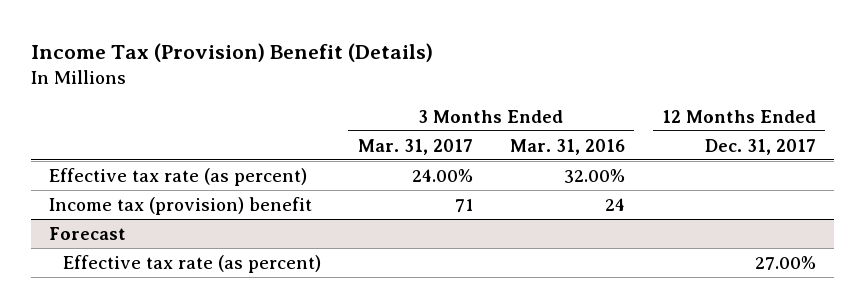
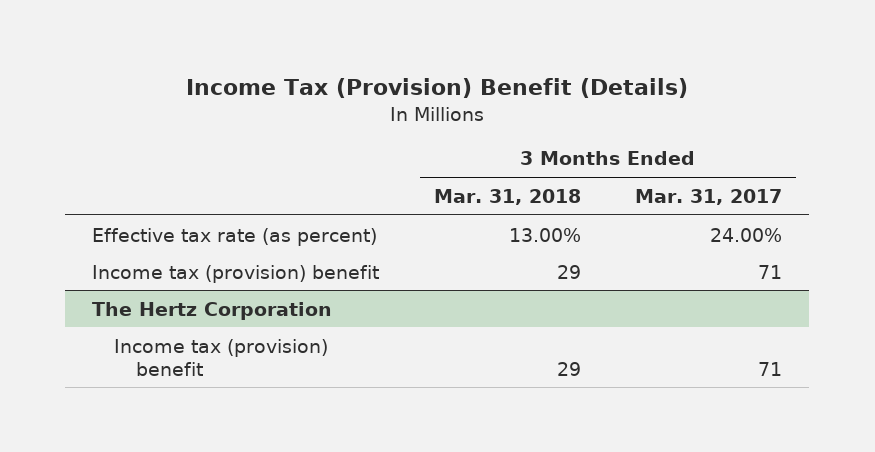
- | 3 Months Ended Mar. 31, 2017 | 3 Months Ended Mar. 31, 2016 | 12 Months Ended Dec. 31, 2017
+ | 3 Months Ended Mar. 31, 2018 | 3 Months Ended Mar. 31, 2017
- Forecast
- Effective tax rate (as percent) | | | 27.00%
+ The Hertz Corporation
+ Income tax (provision) benefit | 29 | 71

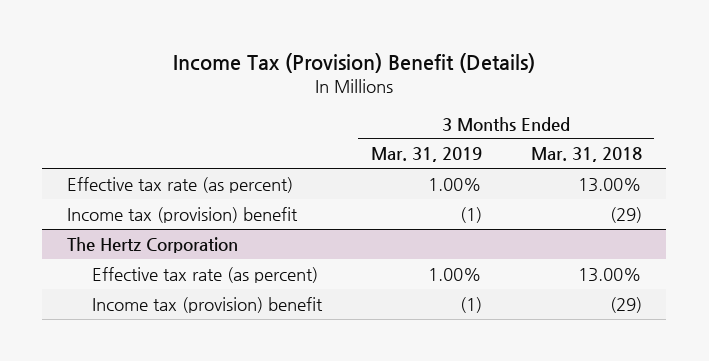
- | 3 Months Ended Mar. 31, 2018 | 3 Months Ended Mar. 31, 2017
+ | 3 Months Ended Mar. 31, 2019 | 3 Months Ended Mar. 31, 2018
- Income tax (provision) benefit | 29 | 71
+ Income tax (provision) benefit | (1) | (29)
@ The Hertz Corporation
- Income tax (provision) benefit | 29 | 71
+ Effective tax rate (as percent) | 1.00% | 13.00%
+ Income tax (provision) benefit | (1) | (29)

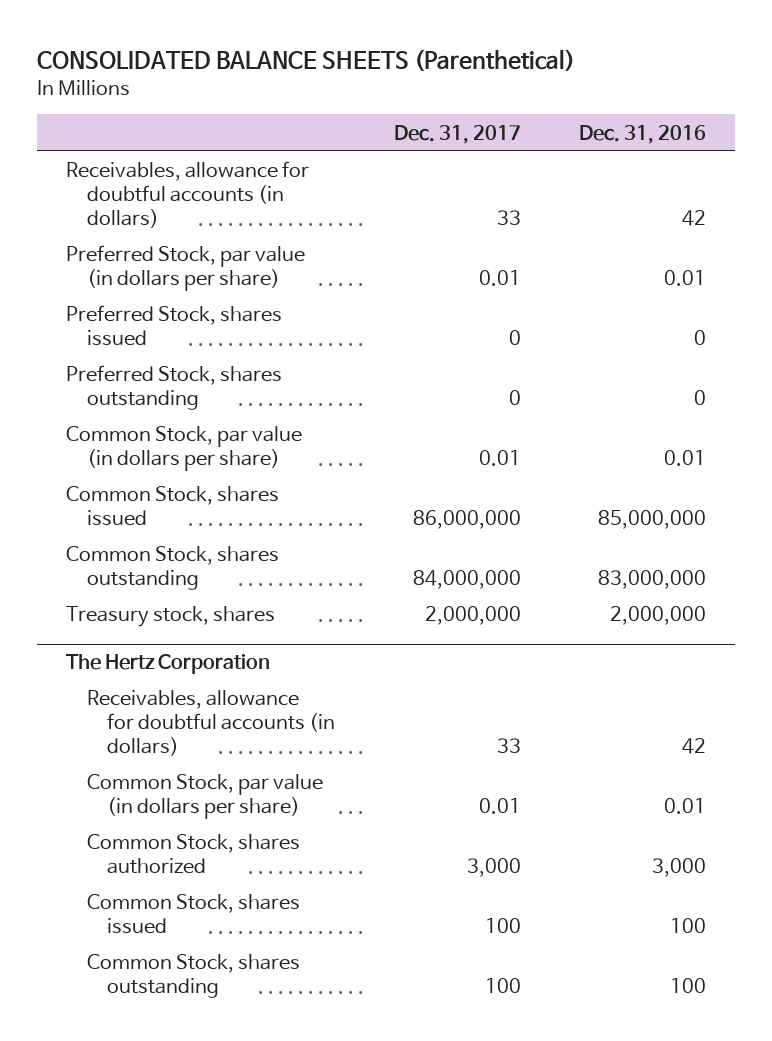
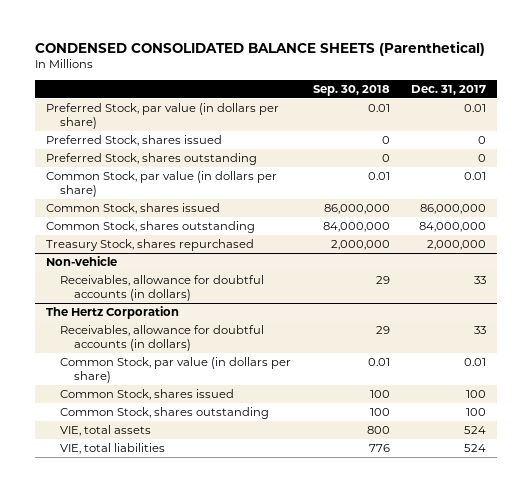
- CONSOLIDATED BALANCE SHEETS (Parenthetical)
+ CONDENSED CONSOLIDATED BALANCE SHEETS (Parenthetical)
- | Dec. 31, 2017 | Dec. 31, 2016
+ | Sep. 30, 2018 | Dec. 31, 2017
- Receivables, allowance for doubtful accounts (in dollars) | 33 | 42
- Treasury stock, shares | 2,000,000 | 2,000,000
+ Treasury Stock, shares repurchased | 2,000,000 | 2,000,000
+ Non-vehicle
+ Receivables, allowance for doubtful accounts (in dollars) | 29 | 33
@ The Hertz Corporation
- Common Stock, shares authorized | 3,000 | 3,000
+ VIE, total assets | 800 | 524
+ VIE, total liabilities | 776 | 524

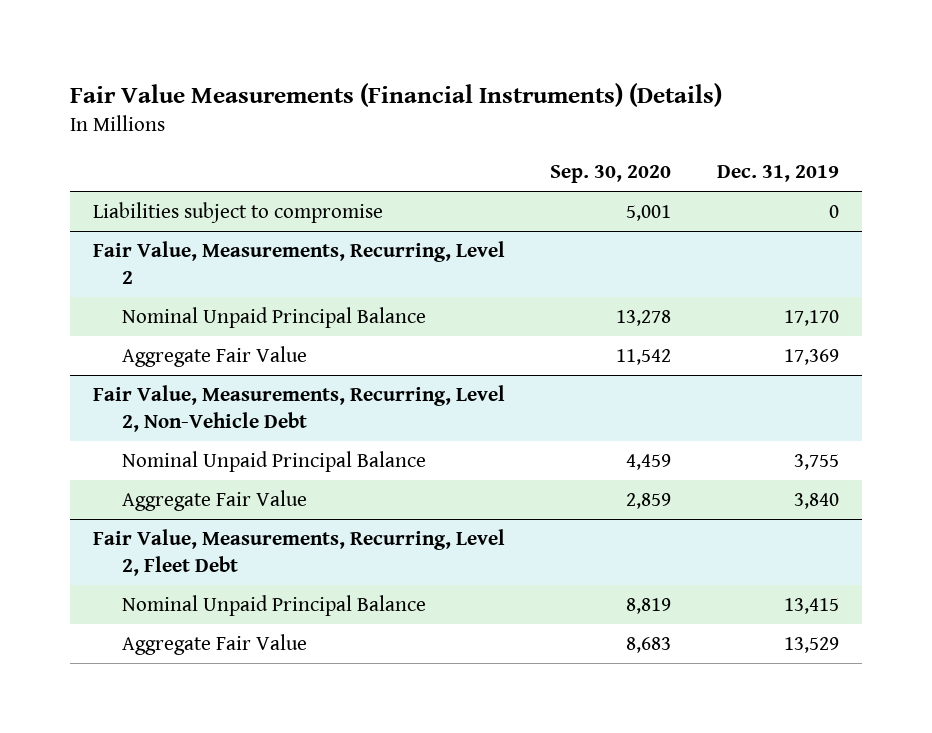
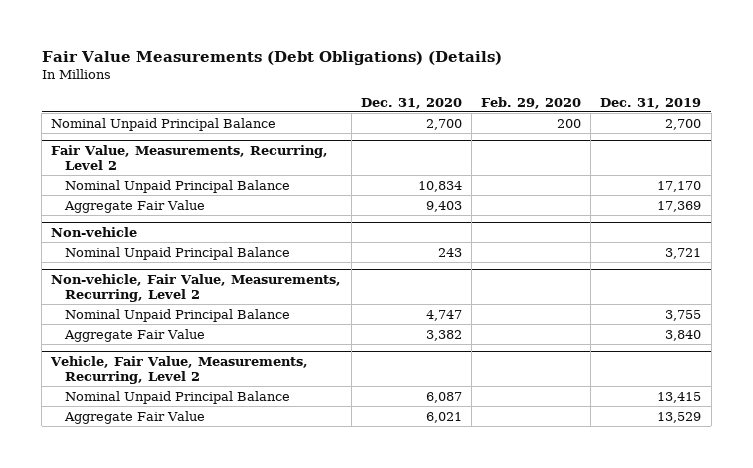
- Fair Value Measurements (Financial Instruments) (Details)
+ Fair Value Measurements (Debt Obligations) (Details)
- | Sep. 30, 2020 | Dec. 31, 2019
+ | Dec. 31, 2020 | Feb. 29, 2020 | Dec. 31, 2019
- Liabilities subject to compromise | 5,001 | 0
+ Nominal Unpaid Principal Balance | 2,700 | 200 | 2,700
- Fair Value, Measurements, Recurring, Level 2, Non-Vehicle Debt
+ Non-vehicle
+ Nominal Unpaid Principal Balance | 243 | | 3,721
+ Non-vehicle, Fair Value, Measurements, Recurring, Level 2
- Fair Value, Measurements, Recurring, Level 2, Fleet Debt
+ Vehicle, Fair Value, Measurements, Recurring, Level 2

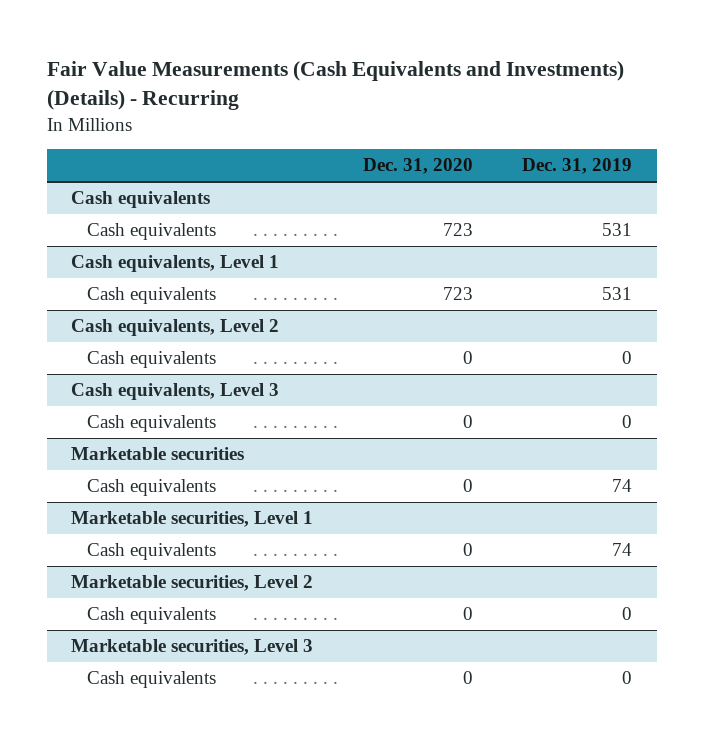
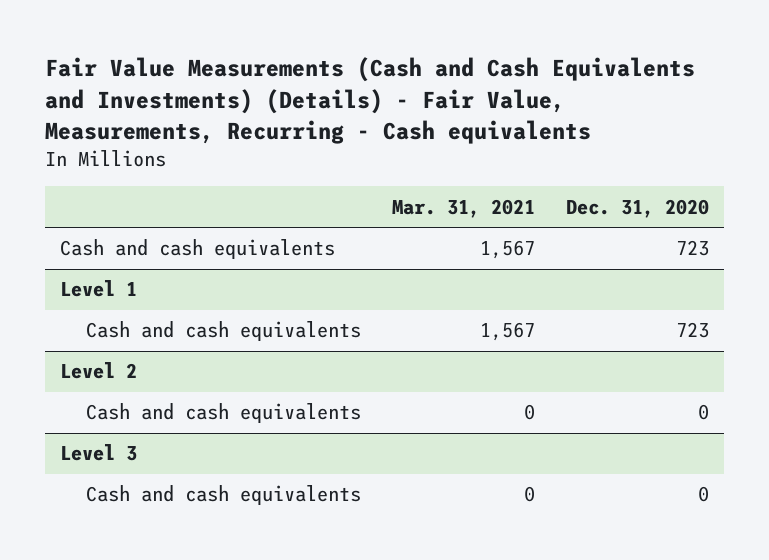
- Fair Value Measurements (Cash Equivalents and Investments) (Details) - Recurring
+ Fair Value Measurements (Cash and Cash Equivalents and Investments) (Details) - Fair Value, Measurements, Recurring - Cash equivalents
- | Dec. 31, 2020 | Dec. 31, 2019
+ | Mar. 31, 2021 | Dec. 31, 2020
- Cash equivalents
- Cash equivalents | 723 | 531
- Cash equivalents, Level 1
- Cash equivalents | 723 | 531
- Cash equivalents, Level 2
- Cash equivalents | 0 | 0
- Cash equivalents, Level 3
- Cash equivalents | 0 | 0
- Marketable securities
- Cash equivalents | 0 | 74
- Marketable securities, Level 1
- Cash equivalents | 0 | 74
- Marketable securities, Level 2
- Cash equivalents | 0 | 0
- Marketable securities, Level 3
- Cash equivalents | 0 | 0
+ Cash and cash equivalents | 1,567 | 723
+ Level 1
+ Cash and cash equivalents | 1,567 | 723
+ Level 2
+ Cash and cash equivalents | 0 | 0
+ Level 3
+ Cash and cash equivalents | 0 | 0

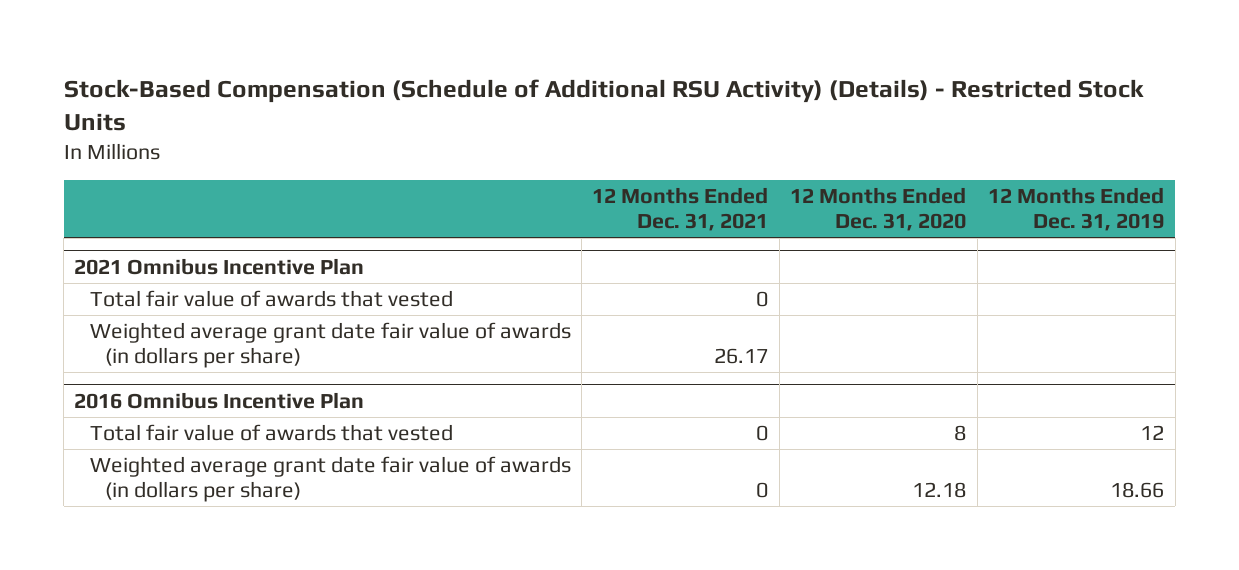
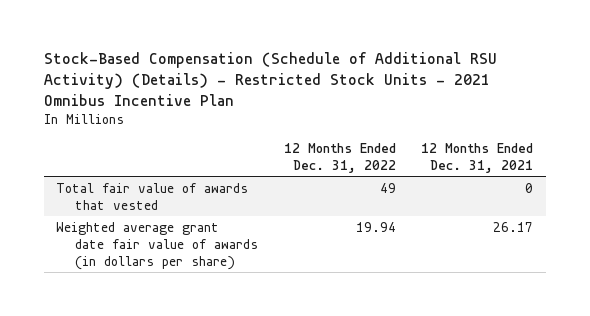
- Stock-Based Compensation (Schedule of Additional RSU Activity) (Details) - Restricted Stock Units
+ Stock-Based Compensation (Schedule of Additional RSU Activity) (Details) - Restricted Stock Units - 2021 Omnibus Incentive Plan
- | 12 Months Ended Dec. 31, 2021 | 12 Months Ended Dec. 31, 2020 | 12 Months Ended Dec. 31, 2019
+ | 12 Months Ended Dec. 31, 2022 | 12 Months Ended Dec. 31, 2021
- 2021 Omnibus Incentive Plan
- 2016 Omnibus Incentive Plan
- Total fair value of awards that vested | 0 | 8 | 12
- Weighted average grant date fair value of awards (in dollars per share) | 0 | 12.18 | 18.66

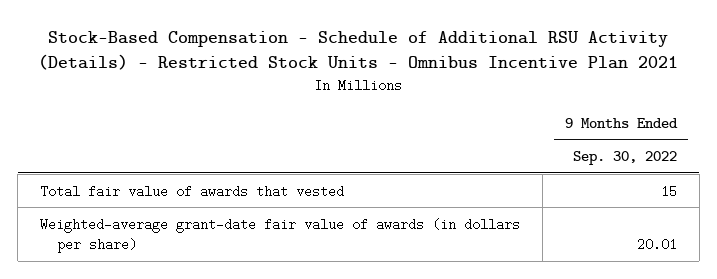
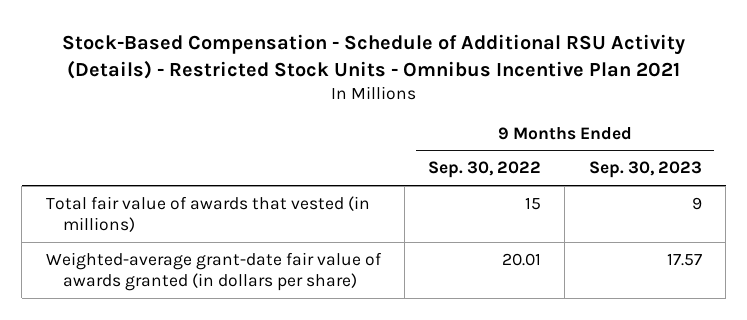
- | 9 Months Ended Sep. 30, 2022
+ | 9 Months Ended Sep. 30, 2022 | 9 Months Ended Sep. 30, 2023
- Total fair value of awards that vested | 15
- Weighted-average grant-date fair value of awards (in dollars per share) | 20.01
+ Total fair value of awards that vested (in millions) | 15 | 9
+ Weighted-average grant-date fair value of awards granted (in dollars per share) | 20.01 | 17.57

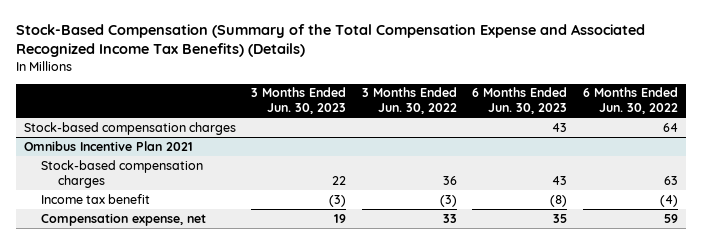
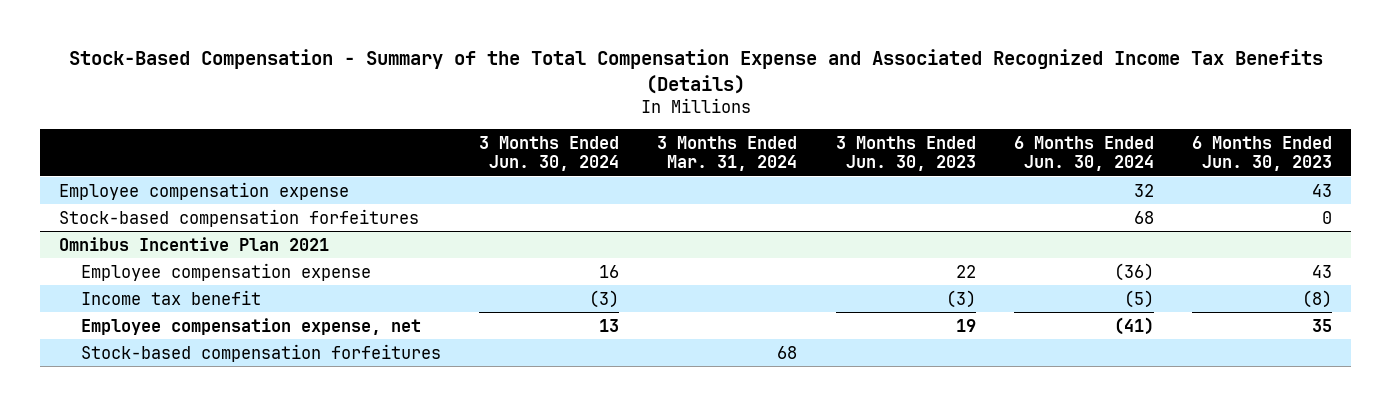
- Stock-Based Compensation (Summary of the Total Compensation Expense and Associated Recognized Income Tax Benefits) (Details)
+ Stock-Based Compensation - Summary of the Total Compensation Expense and Associated Recognized Income Tax Benefits (Details)
- | 3 Months Ended Jun. 30, 2023 | 3 Months Ended Jun. 30, 2022 | 6 Months Ended Jun. 30, 2023 | 6 Months Ended Jun. 30, 2022
+ | 3 Months Ended Jun. 30, 2024 | 3 Months Ended Mar. 31, 2024 | 3 Months Ended Jun. 30, 2023 | 6 Months Ended Jun. 30, 2024 | 6 Months Ended Jun. 30, 2023
- Stock-based compensation charges | | | 43 | 64
+ Employee compensation expense | | | | 32 | 43
+ Stock-based compensation forfeitures | | | | 68 | 0
@ Omnibus Incentive Plan 2021
- Stock-based compensation charges | 22 | 36 | 43 | 63
+ Employee compensation expense | 16 | | 22 | (36) | 43
- Compensation expense, net | 19 | 33 | 35 | 59
+ Employee compensation expense, net | 13 | | 19 | (41) | 35
+ Stock-based compensation forfeitures | | 68 | | |

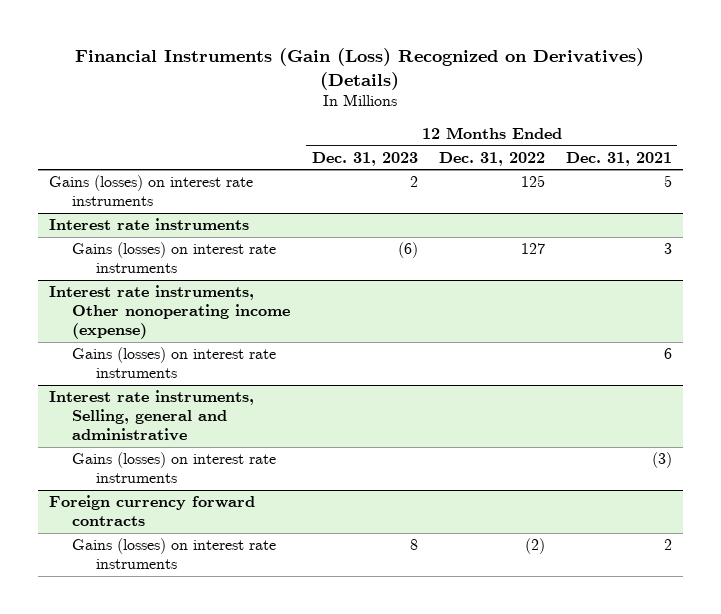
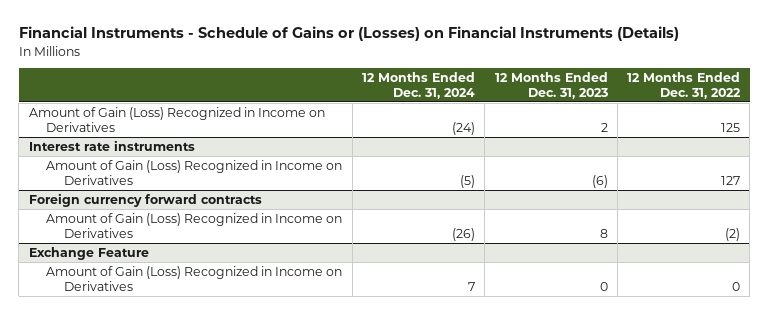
- Financial Instruments (Gain (Loss) Recognized on Derivatives) (Details)
+ Financial Instruments - Schedule of Gains or (Losses) on Financial Instruments (Details)
- | 12 Months Ended Dec. 31, 2023 | 12 Months Ended Dec. 31, 2022 | 12 Months Ended Dec. 31, 2021
+ | 12 Months Ended Dec. 31, 2024 | 12 Months Ended Dec. 31, 2023 | 12 Months Ended Dec. 31, 2022
- Gains (losses) on interest rate instruments | 2 | 125 | 5
+ Amount of Gain (Loss) Recognized in Income on Derivatives | (24) | 2 | 125
@ Interest rate instruments
- Gains (losses) on interest rate instruments | (6) | 127 | 3
- Interest rate instruments, Other nonoperating income (expense)
- Gains (losses) on interest rate instruments | | | 6
- Interest rate instruments, Selling, general and administrative
- Gains (losses) on interest rate instruments | | | (3)
@ Interest rate instruments
+ Amount of Gain (Loss) Recognized in Income on Derivatives | (5) | (6) | 127
@ Foreign currency forward contracts
- Gains (losses) on interest rate instruments | 8 | (2) | 2
+ Amount of Gain (Loss) Recognized in Income on Derivatives | (26) | 8 | (2)
+ Exchange Feature
+ Amount of Gain (Loss) Recognized in Income on Derivatives | 7 | 0 | 0

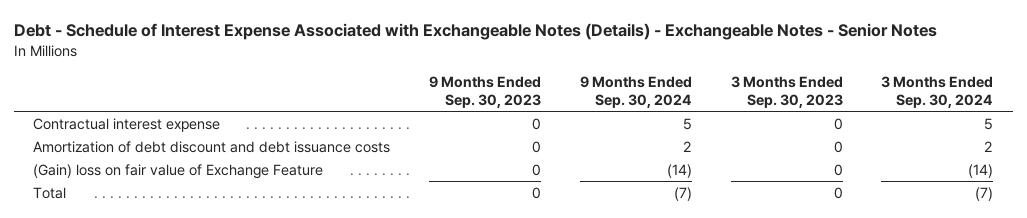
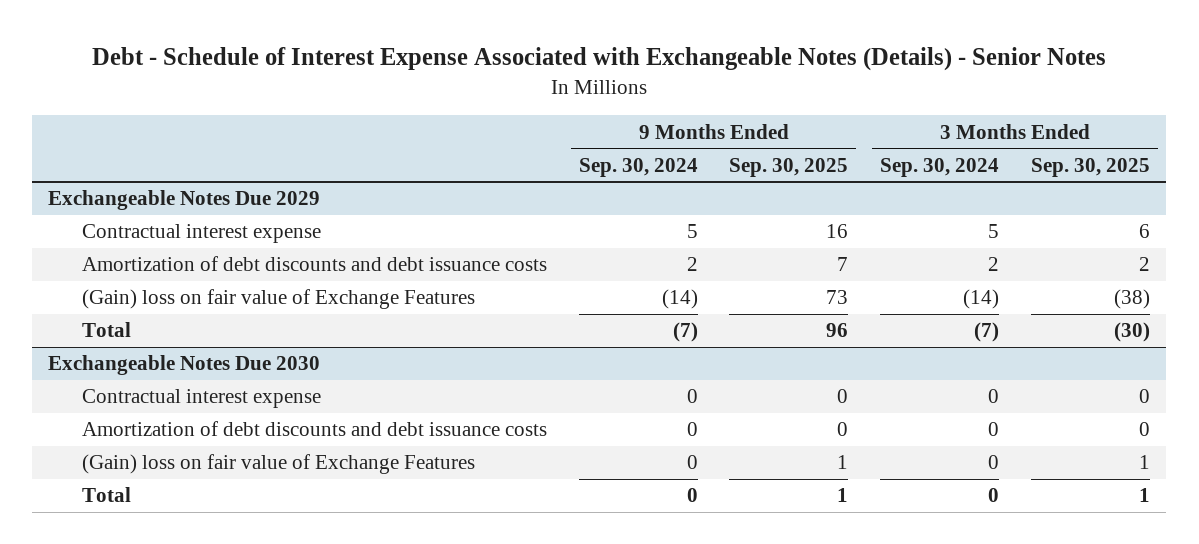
- Debt - Schedule of Interest Expense Associated with Exchangeable Notes (Details) - Exchangeable Notes - Senior Notes
+ Debt - Schedule of Interest Expense Associated with Exchangeable Notes (Details) - Senior Notes
- | 9 Months Ended Sep. 30, 2023 | 9 Months Ended Sep. 30, 2024 | 3 Months Ended Sep. 30, 2023 | 3 Months Ended Sep. 30, 2024
+ | 9 Months Ended Sep. 30, 2024 | 9 Months Ended Sep. 30, 2025 | 3 Months Ended Sep. 30, 2024 | 3 Months Ended Sep. 30, 2025
+ Exchangeable Notes Due 2029
- Amortization of debt discount and debt issuance costs | 0 | 2 | 0 | 2
- (Gain) loss on fair value of Exchange Feature | 0 | (14) | 0 | (14)
+ Amortization of debt discounts and debt issuance costs | 2 | 7 | 2 | 2
+ (Gain) loss on fair value of Exchange Features | (14) | 73 | (14) | (38)
+ Exchangeable Notes Due 2030
+ Contractual interest expense | 0 | 0 | 0 | 0
+ Amortization of debt discounts and debt issuance costs | 0 | 0 | 0 | 0
+ (Gain) loss on fair value of Exchange Features | 0 | 1 | 0 | 1
+ Total | 0 | 1 | 0 | 1

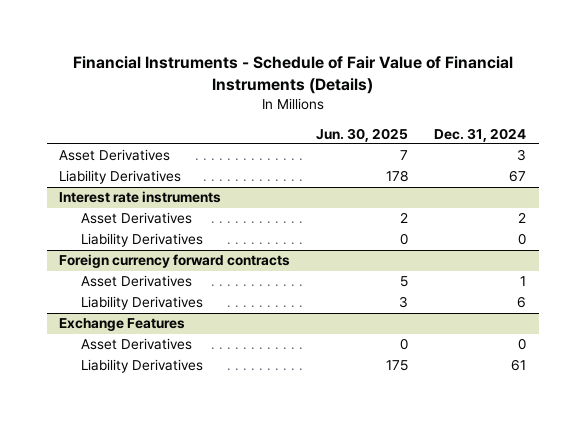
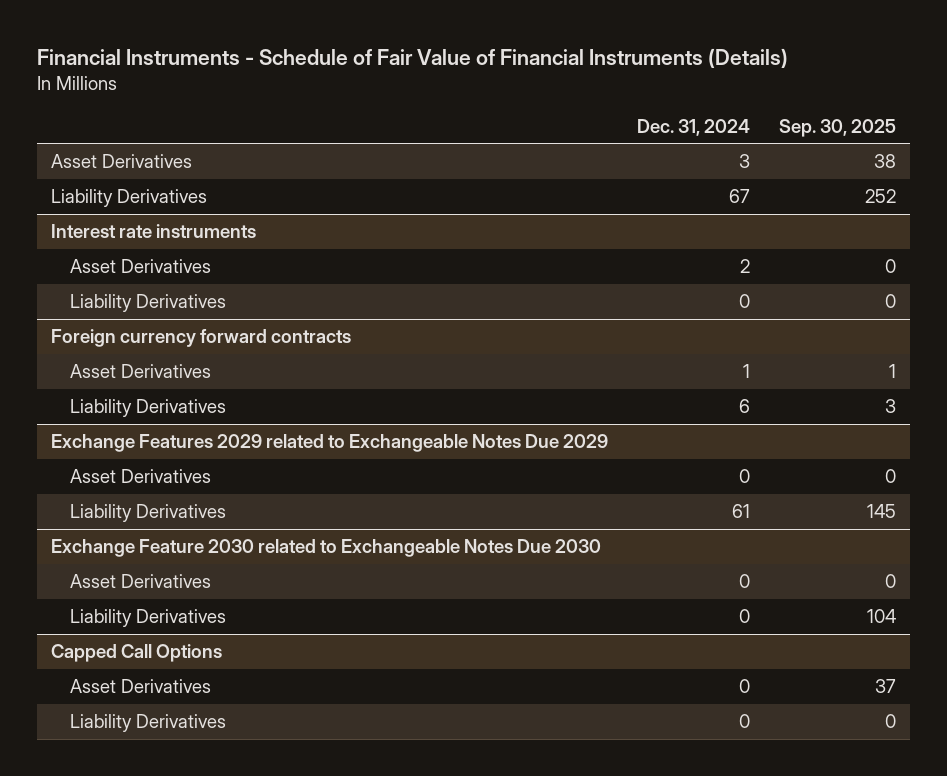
- | Jun. 30, 2025 | Dec. 31, 2024
+ | Dec. 31, 2024 | Sep. 30, 2025
- Exchange Features
+ Exchange Features 2029 related to Exchangeable Notes Due 2029
+ Exchange Feature 2030 related to Exchangeable Notes Due 2030
+ Asset Derivatives | 0 | 0
+ Liability Derivatives | 0 | 104
+ Capped Call Options
+ Asset Derivatives | 0 | 37
+ Liability Derivatives | 0 | 0

